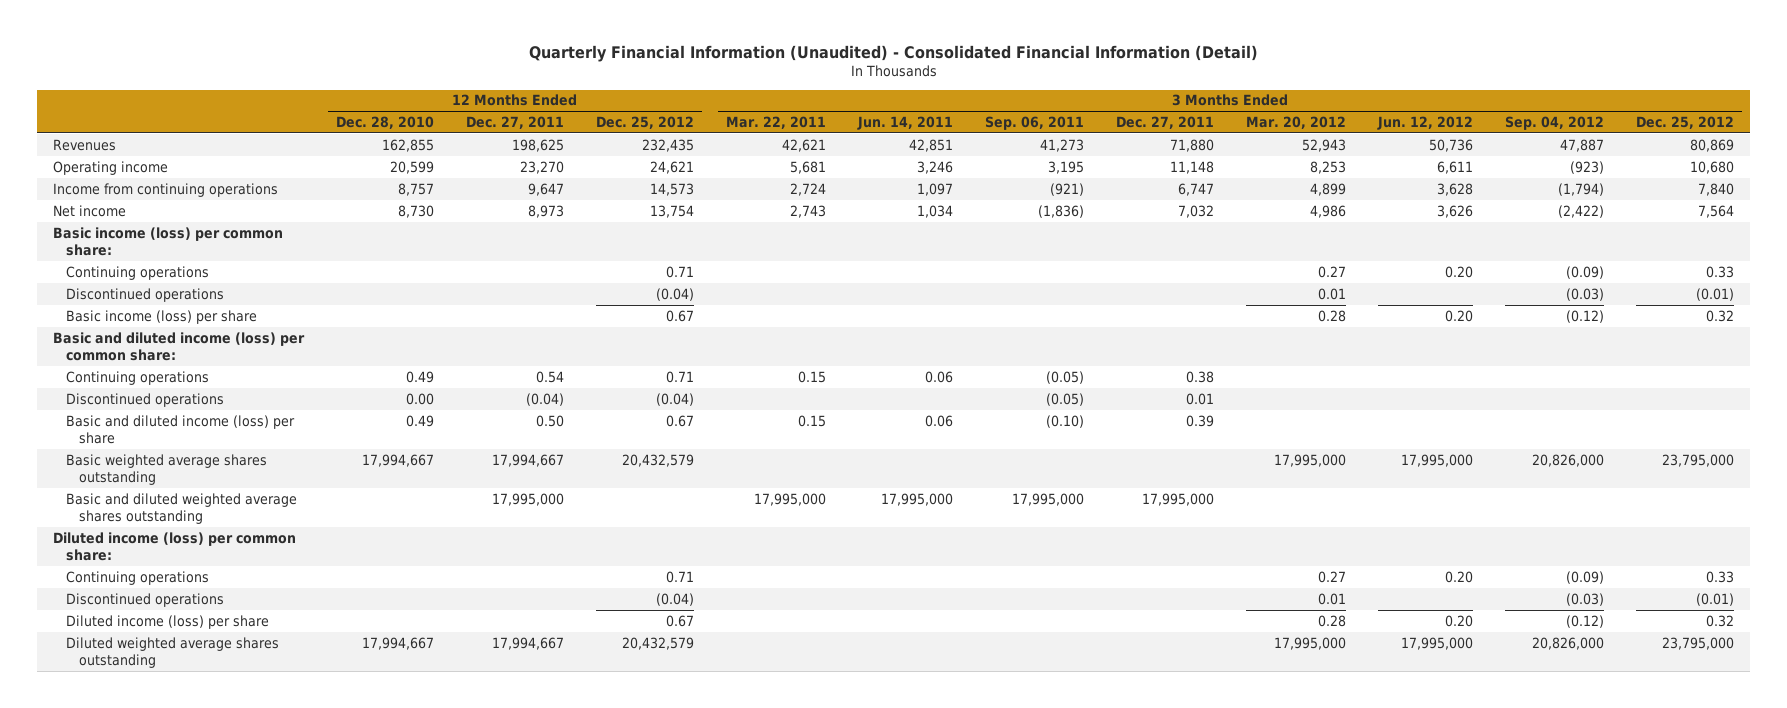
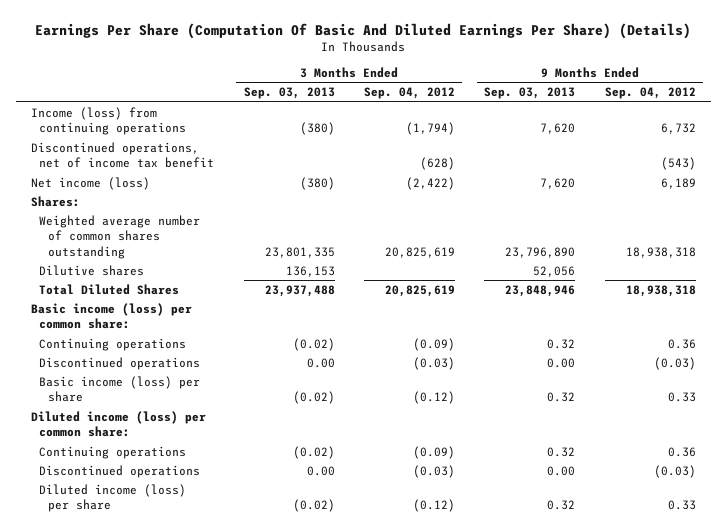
- Quarterly Financial Information (Unaudited) - Consolidated Financial Information (Detail)
+ Earnings Per Share (Computation Of Basic And Diluted Earnings Per Share) (Details)
- | 12 Months Ended Dec. 28, 2010 | 12 Months Ended Dec. 27, 2011 | 12 Months Ended Dec. 25, 2012 | 3 Months Ended Mar. 22, 2011 | 3 Months Ended Jun. 14, 2011 | 3 Months Ended Sep. 06, 2011 | 3 Months Ended Dec. 27, 2011 | 3 Months Ended Mar. 20, 2012 | 3 Months Ended Jun. 12, 2012 | 3 Months Ended Sep. 04, 2012 | 3 Months Ended Dec. 25, 2012
+ | 3 Months Ended Sep. 03, 2013 | 3 Months Ended Sep. 04, 2012 | 9 Months Ended Sep. 03, 2013 | 9 Months Ended Sep. 04, 2012
- Revenues | 162,855 | 198,625 | 232,435 | 42,621 | 42,851 | 41,273 | 71,880 | 52,943 | 50,736 | 47,887 | 80,869
- Operating income | 20,599 | 23,270 | 24,621 | 5,681 | 3,246 | 3,195 | 11,148 | 8,253 | 6,611 | (923) | 10,680
- Income from continuing operations | 8,757 | 9,647 | 14,573 | 2,724 | 1,097 | (921) | 6,747 | 4,899 | 3,628 | (1,794) | 7,840
- Net income | 8,730 | 8,973 | 13,754 | 2,743 | 1,034 | (1,836) | 7,032 | 4,986 | 3,626 | (2,422) | 7,564
+ Income (loss) from continuing operations | (380) | (1,794) | 7,620 | 6,732
+ Discontinued operations, net of income tax benefit | | (628) | | (543)
+ Net income (loss) | (380) | (2,422) | 7,620 | 6,189
+ Shares:
+ Weighted average number of common shares outstanding | 23,801,335 | 20,825,619 | 23,796,890 | 18,938,318
+ Dilutive shares | 136,153 | | 52,056 |
+ Total Diluted Shares | 23,937,488 | 20,825,619 | 23,848,946 | 18,938,318
- Basic and diluted income (loss) per common share:
- Continuing operations | 0.49 | 0.54 | 0.71 | 0.15 | 0.06 | (0.05) | 0.38 | | | |
- Discontinued operations | 0.00 | (0.04) | (0.04) | | | (0.05) | 0.01 | | | |
- Basic and diluted income (loss) per share | 0.49 | 0.50 | 0.67 | 0.15 | 0.06 | (0.10) | 0.39 | | | |
- Basic weighted average shares outstanding | 17,994,667 | 17,994,667 | 20,432,579 | | | | | 17,995,000 | 17,995,000 | 20,826,000 | 23,795,000
- Basic and diluted weighted average shares outstanding | | 17,995,000 | | 17,995,000 | 17,995,000 | 17,995,000 | 17,995,000 | | | |
- Diluted weighted average shares outstanding | 17,994,667 | 17,994,667 | 20,432,579 | | | | | 17,995,000 | 17,995,000 | 20,826,000 | 23,795,000

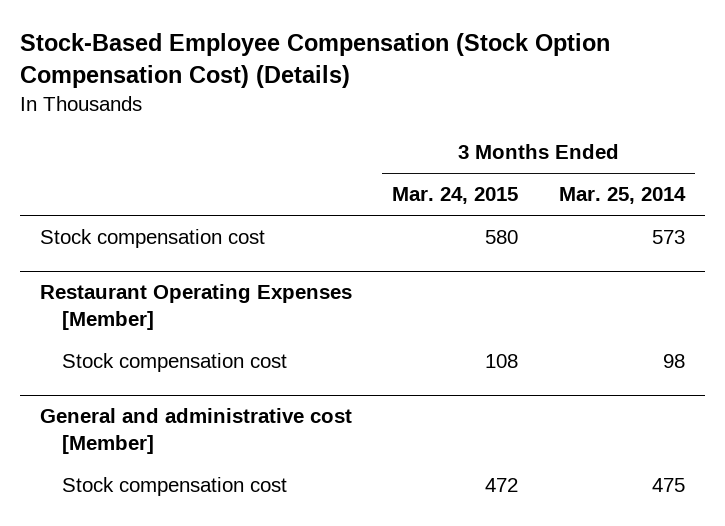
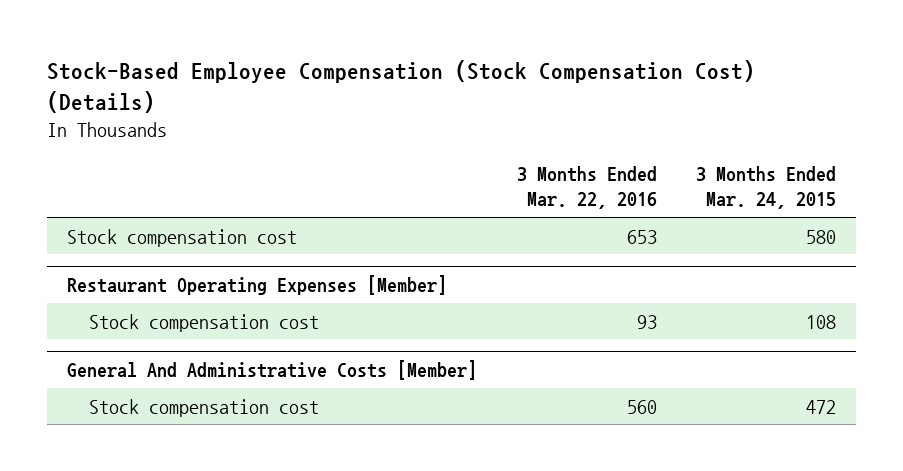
- Stock-Based Employee Compensation (Stock Option Compensation Cost) (Details)
+ Stock-Based Employee Compensation (Stock Compensation Cost) (Details)
- | 3 Months Ended Mar. 24, 2015 | 3 Months Ended Mar. 25, 2014
+ | 3 Months Ended Mar. 22, 2016 | 3 Months Ended Mar. 24, 2015
- General and administrative cost [Member]
+ General And Administrative Costs [Member]

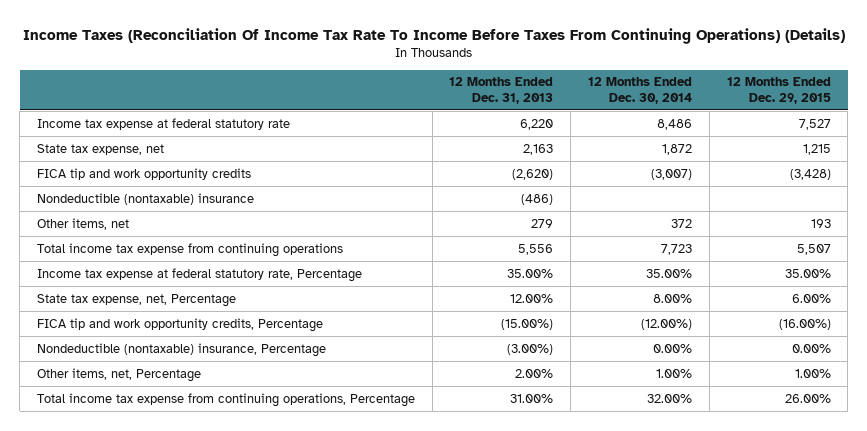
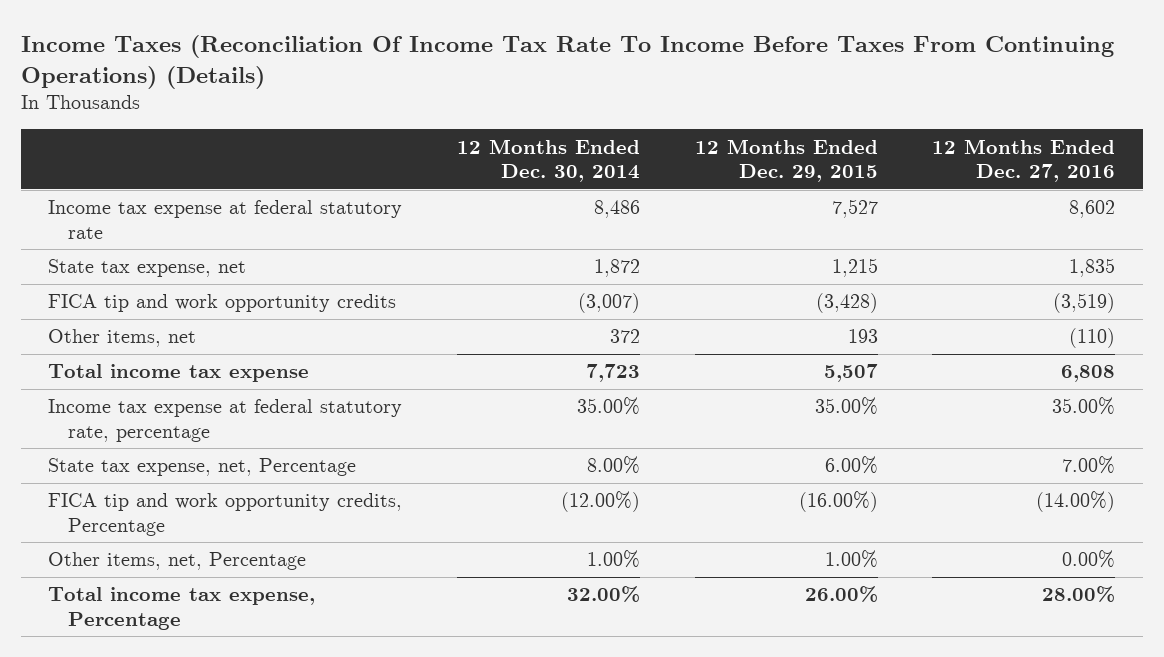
- | 12 Months Ended Dec. 31, 2013 | 12 Months Ended Dec. 30, 2014 | 12 Months Ended Dec. 29, 2015
+ | 12 Months Ended Dec. 30, 2014 | 12 Months Ended Dec. 29, 2015 | 12 Months Ended Dec. 27, 2016
- Nondeductible (nontaxable) insurance | (486) | |
- Total income tax expense from continuing operations | 5,556 | 7,723 | 5,507
- Income tax expense at federal statutory rate, Percentage | 35.00% | 35.00% | 35.00%
+ Total income tax expense | 7,723 | 5,507 | 6,808
+ Income tax expense at federal statutory rate, percentage | 35.00% | 35.00% | 35.00%
- Nondeductible (nontaxable) insurance, Percentage | (3.00%) | 0.00% | 0.00%
- Total income tax expense from continuing operations, Percentage | 31.00% | 32.00% | 26.00%
+ Total income tax expense, Percentage | 32.00% | 26.00% | 28.00%

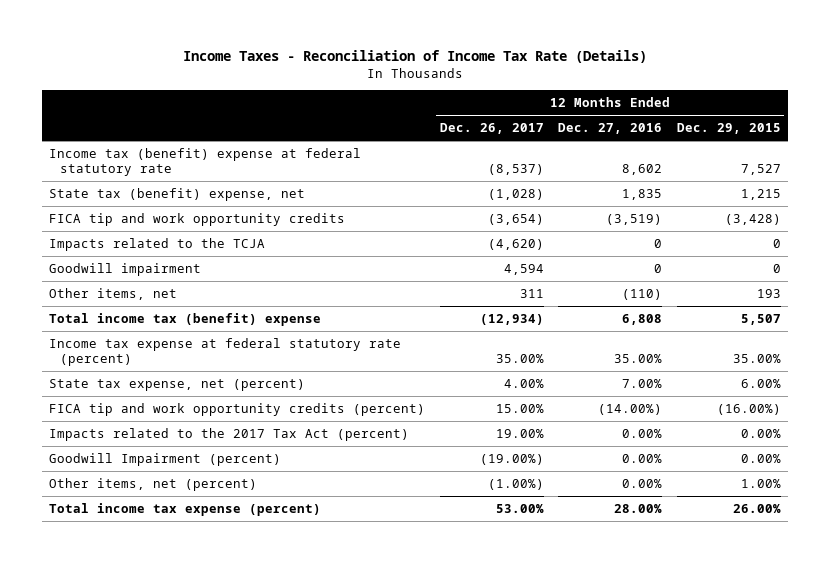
- Income Taxes (Reconciliation Of Income Tax Rate To Income Before Taxes From Continuing Operations) (Details)
+ Income Taxes - Reconciliation of Income Tax Rate (Details)
- | 12 Months Ended Dec. 30, 2014 | 12 Months Ended Dec. 29, 2015 | 12 Months Ended Dec. 27, 2016
+ | 12 Months Ended Dec. 26, 2017 | 12 Months Ended Dec. 27, 2016 | 12 Months Ended Dec. 29, 2015
- Income tax expense at federal statutory rate | 8,486 | 7,527 | 8,602
- State tax expense, net | 1,872 | 1,215 | 1,835
+ Income tax (benefit) expense at federal statutory rate | (8,537) | 8,602 | 7,527
+ State tax (benefit) expense, net | (1,028) | 1,835 | 1,215
+ Impacts related to the TCJA | (4,620) | 0 | 0
+ Goodwill impairment | 4,594 | 0 | 0
- Total income tax expense | 7,723 | 5,507 | 6,808
- Income tax expense at federal statutory rate, percentage | 35.00% | 35.00% | 35.00%
- State tax expense, net, Percentage | 8.00% | 6.00% | 7.00%
- FICA tip and work opportunity credits, Percentage | (12.00%) | (16.00%) | (14.00%)
- Other items, net, Percentage | 1.00% | 1.00% | 0.00%
- Total income tax expense, Percentage | 32.00% | 26.00% | 28.00%
+ Total income tax (benefit) expense | (12,934) | 6,808 | 5,507
+ Income tax expense at federal statutory rate (percent) | 35.00% | 35.00% | 35.00%
+ State tax expense, net (percent) | 4.00% | 7.00% | 6.00%
+ FICA tip and work opportunity credits (percent) | 15.00% | (14.00%) | (16.00%)
+ Impacts related to the 2017 Tax Act (percent) | 19.00% | 0.00% | 0.00%
+ Goodwill Impairment (percent) | (19.00%) | 0.00% | 0.00%
+ Other items, net (percent) | (1.00%) | 0.00% | 1.00%
+ Total income tax expense (percent) | 53.00% | 28.00% | 26.00%

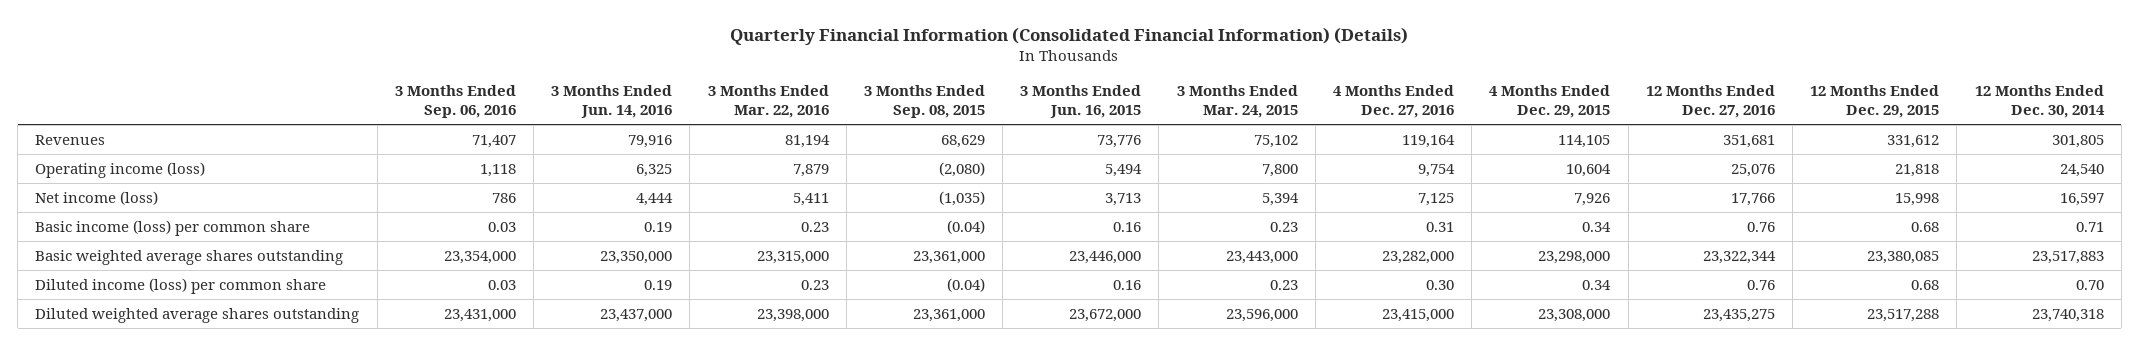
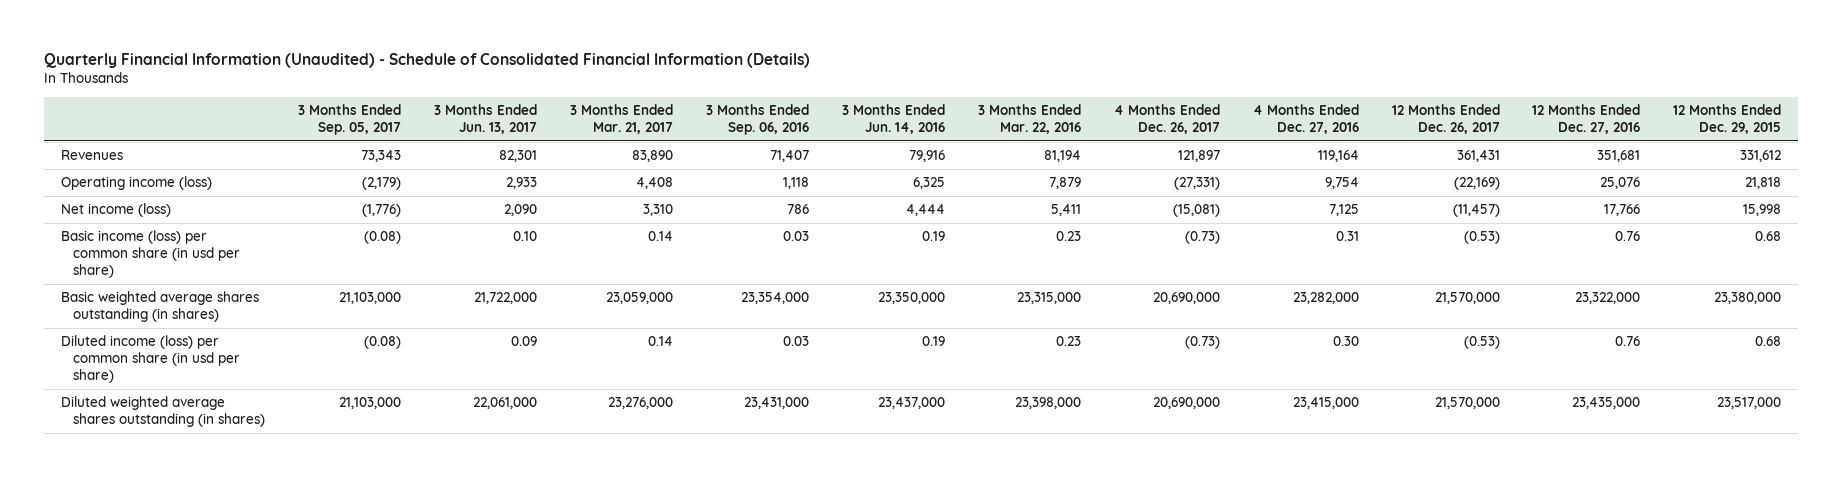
- Quarterly Financial Information (Consolidated Financial Information) (Details)
+ Quarterly Financial Information (Unaudited) - Schedule of Consolidated Financial Information (Details)
- | 3 Months Ended Sep. 06, 2016 | 3 Months Ended Jun. 14, 2016 | 3 Months Ended Mar. 22, 2016 | 3 Months Ended Sep. 08, 2015 | 3 Months Ended Jun. 16, 2015 | 3 Months Ended Mar. 24, 2015 | 4 Months Ended Dec. 27, 2016 | 4 Months Ended Dec. 29, 2015 | 12 Months Ended Dec. 27, 2016 | 12 Months Ended Dec. 29, 2015 | 12 Months Ended Dec. 30, 2014
+ | 3 Months Ended Sep. 05, 2017 | 3 Months Ended Jun. 13, 2017 | 3 Months Ended Mar. 21, 2017 | 3 Months Ended Sep. 06, 2016 | 3 Months Ended Jun. 14, 2016 | 3 Months Ended Mar. 22, 2016 | 4 Months Ended Dec. 26, 2017 | 4 Months Ended Dec. 27, 2016 | 12 Months Ended Dec. 26, 2017 | 12 Months Ended Dec. 27, 2016 | 12 Months Ended Dec. 29, 2015
- Basic income (loss) per common share | 0.03 | 0.19 | 0.23 | (0.04) | 0.16 | 0.23 | 0.31 | 0.34 | 0.76 | 0.68 | 0.71
- Basic weighted average shares outstanding | 23,354,000 | 23,350,000 | 23,315,000 | 23,361,000 | 23,446,000 | 23,443,000 | 23,282,000 | 23,298,000 | 23,322,344 | 23,380,085 | 23,517,883
- Diluted income (loss) per common share | 0.03 | 0.19 | 0.23 | (0.04) | 0.16 | 0.23 | 0.30 | 0.34 | 0.76 | 0.68 | 0.70
- Diluted weighted average shares outstanding | 23,431,000 | 23,437,000 | 23,398,000 | 23,361,000 | 23,672,000 | 23,596,000 | 23,415,000 | 23,308,000 | 23,435,275 | 23,517,288 | 23,740,318
+ Basic income (loss) per common share (in usd per share) | (0.08) | 0.10 | 0.14 | 0.03 | 0.19 | 0.23 | (0.73) | 0.31 | (0.53) | 0.76 | 0.68
+ Basic weighted average shares outstanding (in shares) | 21,103,000 | 21,722,000 | 23,059,000 | 23,354,000 | 23,350,000 | 23,315,000 | 20,690,000 | 23,282,000 | 21,570,000 | 23,322,000 | 23,380,000
+ Diluted income (loss) per common share (in usd per share) | (0.08) | 0.09 | 0.14 | 0.03 | 0.19 | 0.23 | (0.73) | 0.30 | (0.53) | 0.76 | 0.68
+ Diluted weighted average shares outstanding (in shares) | 21,103,000 | 22,061,000 | 23,276,000 | 23,431,000 | 23,437,000 | 23,398,000 | 20,690,000 | 23,415,000 | 21,570,000 | 23,435,000 | 23,517,000

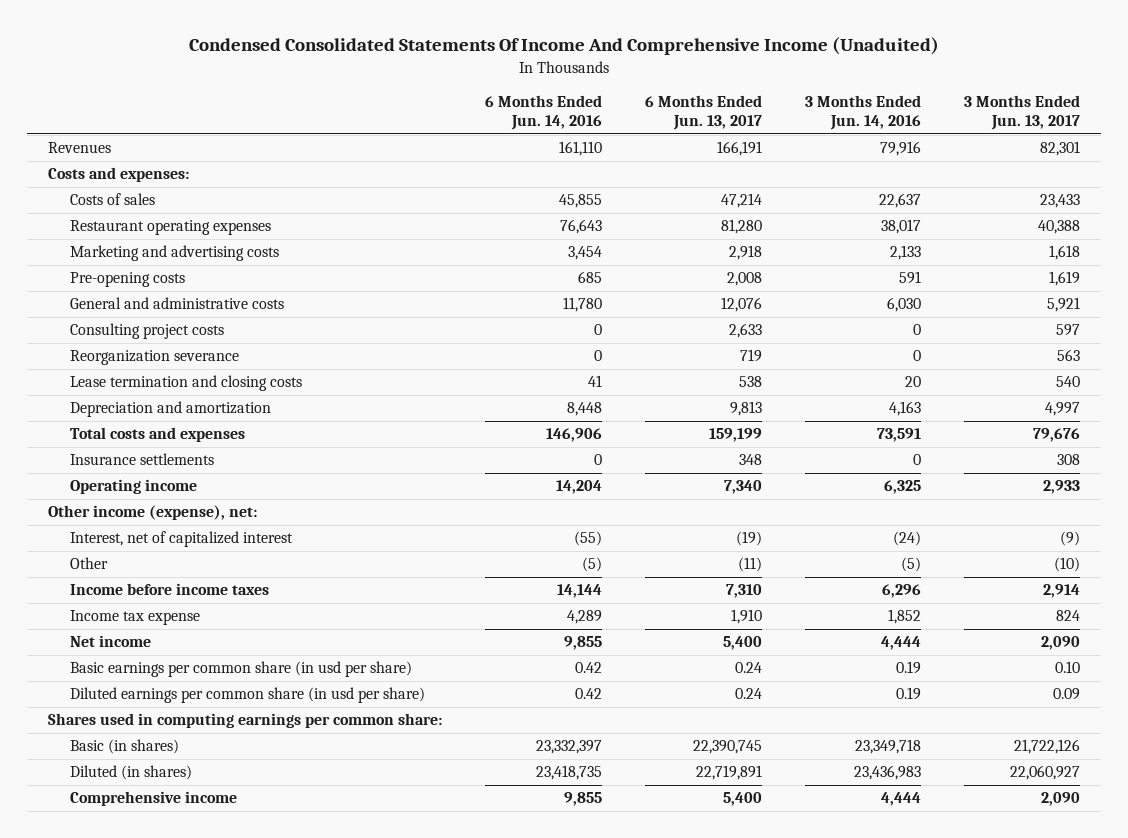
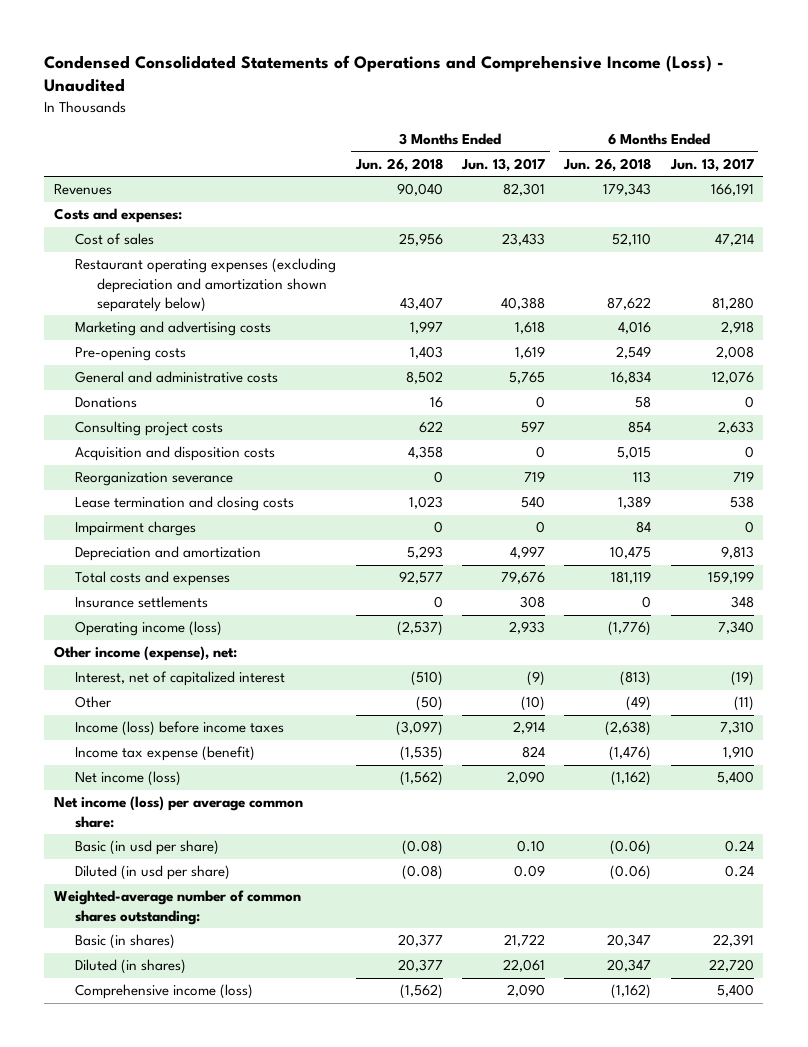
- Condensed Consolidated Statements Of Income And Comprehensive Income (Unaduited)
+ Condensed Consolidated Statements of Operations and Comprehensive Income (Loss) - Unaudited
- | 6 Months Ended Jun. 14, 2016 | 6 Months Ended Jun. 13, 2017 | 3 Months Ended Jun. 14, 2016 | 3 Months Ended Jun. 13, 2017
+ | 3 Months Ended Jun. 26, 2018 | 3 Months Ended Jun. 13, 2017 | 6 Months Ended Jun. 26, 2018 | 6 Months Ended Jun. 13, 2017
- Costs of sales | 45,855 | 47,214 | 22,637 | 23,433
- Restaurant operating expenses | 76,643 | 81,280 | 38,017 | 40,388
+ Cost of sales | 25,956 | 23,433 | 52,110 | 47,214
+ Restaurant operating expenses (excluding depreciation and amortization shown separately below) | 43,407 | 40,388 | 87,622 | 81,280
- General and administrative costs | 11,780 | 12,076 | 6,030 | 5,921
+ General and administrative costs | 8,502 | 5,765 | 16,834 | 12,076
+ Donations | 16 | 0 | 58 | 0
- Reorganization severance | 0 | 719 | 0 | 563
+ Acquisition and disposition costs | 4,358 | 0 | 5,015 | 0
+ Reorganization severance | 0 | 719 | 113 | 719
+ Impairment charges | 0 | 0 | 84 | 0
- Operating income | 14,204 | 7,340 | 6,325 | 2,933
+ Operating income (loss) | (2,537) | 2,933 | (1,776) | 7,340
- Income before income taxes | 14,144 | 7,310 | 6,296 | 2,914
- Income tax expense | 4,289 | 1,910 | 1,852 | 824
- Net income | 9,855 | 5,400 | 4,444 | 2,090
- Basic earnings per common share (in usd per share) | 0.42 | 0.24 | 0.19 | 0.10
- Diluted earnings per common share (in usd per share) | 0.42 | 0.24 | 0.19 | 0.09
- Shares used in computing earnings per common share:
- Basic (in shares) | 23,332,397 | 22,390,745 | 23,349,718 | 21,722,126
- Diluted (in shares) | 23,418,735 | 22,719,891 | 23,436,983 | 22,060,927
- Comprehensive income | 9,855 | 5,400 | 4,444 | 2,090
+ Income (loss) before income taxes | (3,097) | 2,914 | (2,638) | 7,310
+ Income tax expense (benefit) | (1,535) | 824 | (1,476) | 1,910
+ Net income (loss) | (1,562) | 2,090 | (1,162) | 5,400
+ Net income (loss) per average common share:
+ Basic (in usd per share) | (0.08) | 0.10 | (0.06) | 0.24
+ Diluted (in usd per share) | (0.08) | 0.09 | (0.06) | 0.24
+ Weighted-average number of common shares outstanding:
+ Basic (in shares) | 20,377 | 21,722 | 20,347 | 22,391
+ Diluted (in shares) | 20,377 | 22,061 | 20,347 | 22,720
+ Comprehensive income (loss) | (1,562) | 2,090 | (1,162) | 5,400

